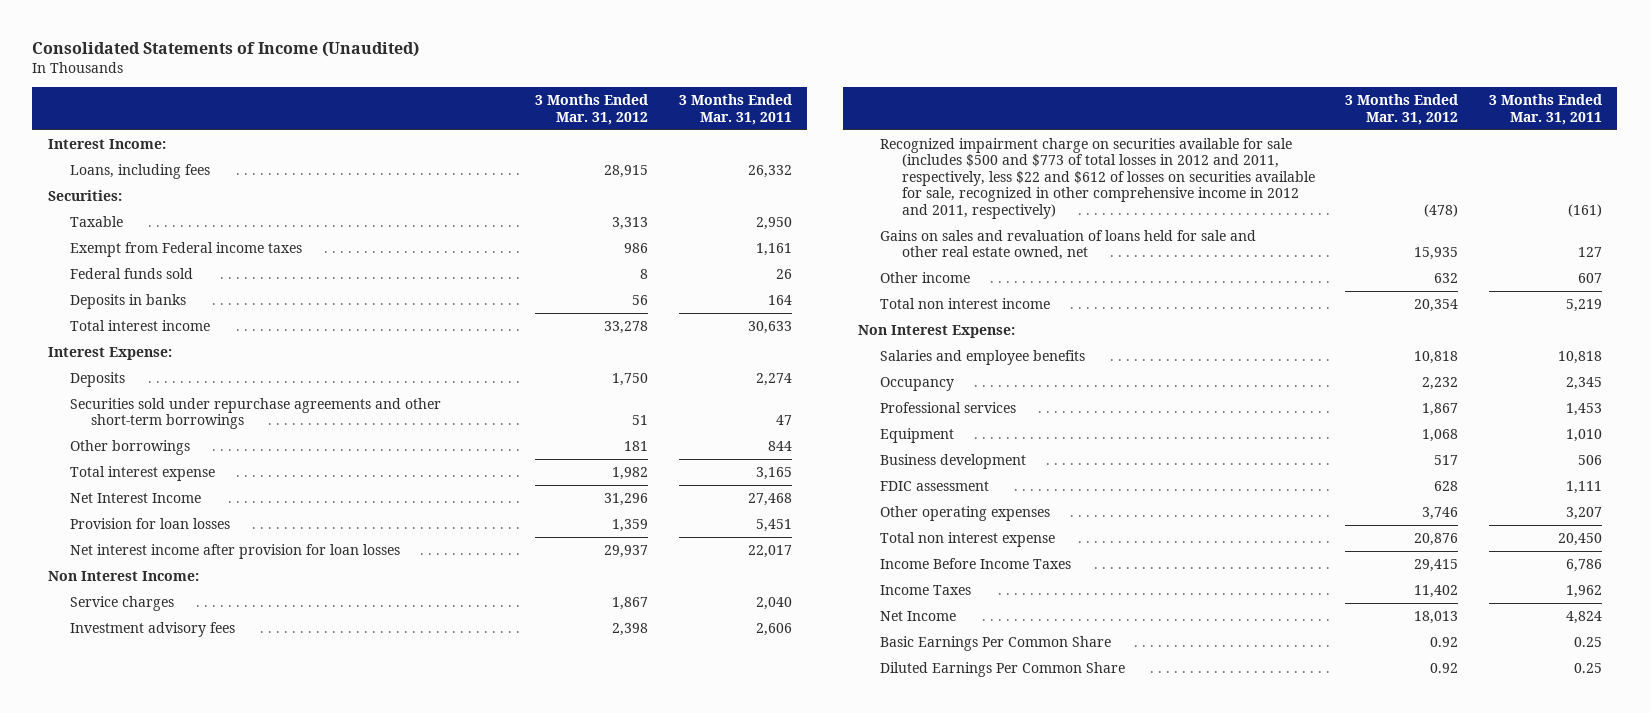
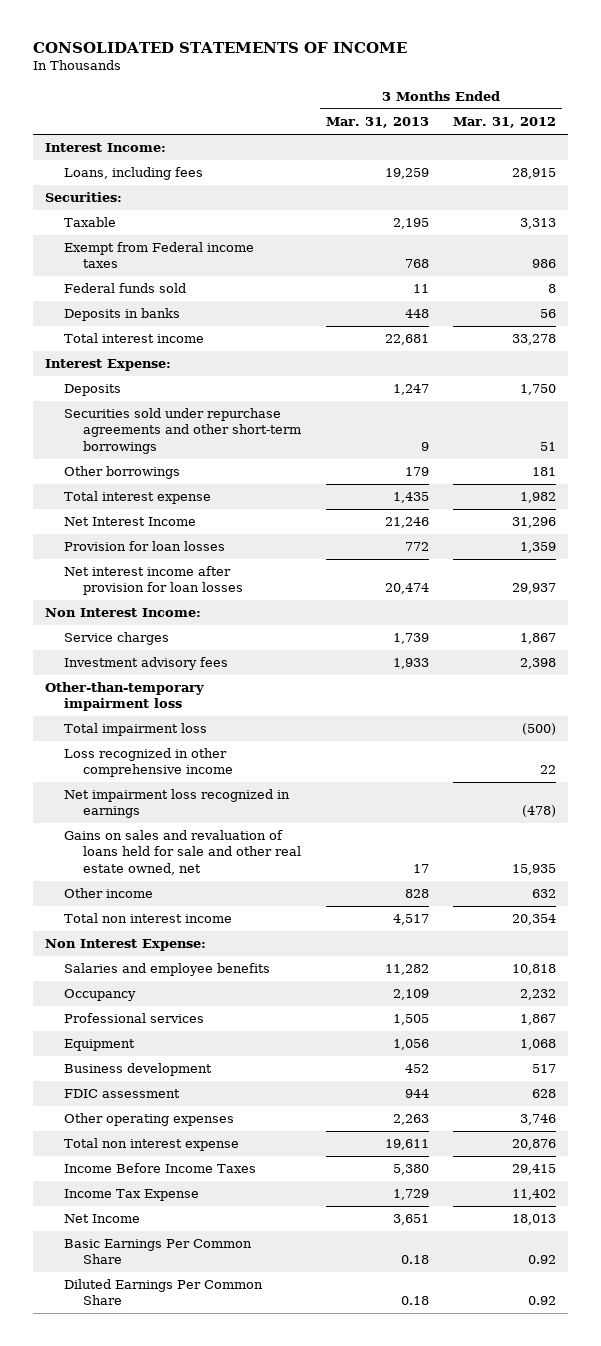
- Consolidated Statements of Income (Unaudited)
+ CONSOLIDATED STATEMENTS OF INCOME
- | 3 Months Ended Mar. 31, 2012 | 3 Months Ended Mar. 31, 2011
+ | 3 Months Ended Mar. 31, 2013 | 3 Months Ended Mar. 31, 2012
- Recognized impairment charge on securities available for sale (includes $500 and $773 of total losses in 2012 and 2011, respectively, less $22 and $612 of losses on securities available for sale, recognized in other comprehensive income in 2012 and 2011, respectively) | (478) | (161)
+ Other-than-temporary impairment loss
+ Total impairment loss | | (500)
+ Loss recognized in other comprehensive income | | 22
+ Net impairment loss recognized in earnings | | (478)
- Income Taxes | 11,402 | 1,962
+ Income Tax Expense | 1,729 | 11,402

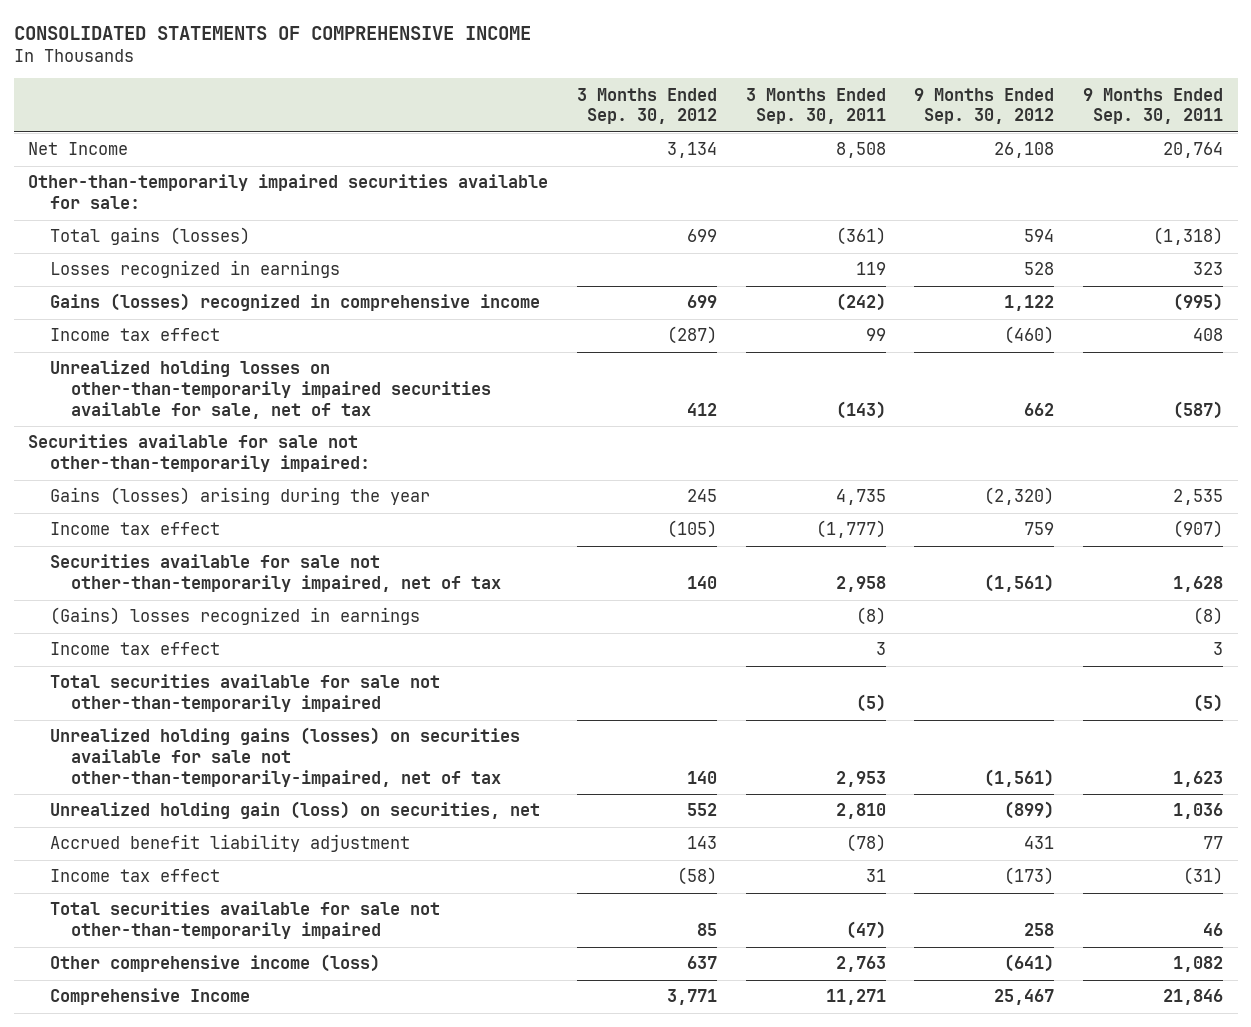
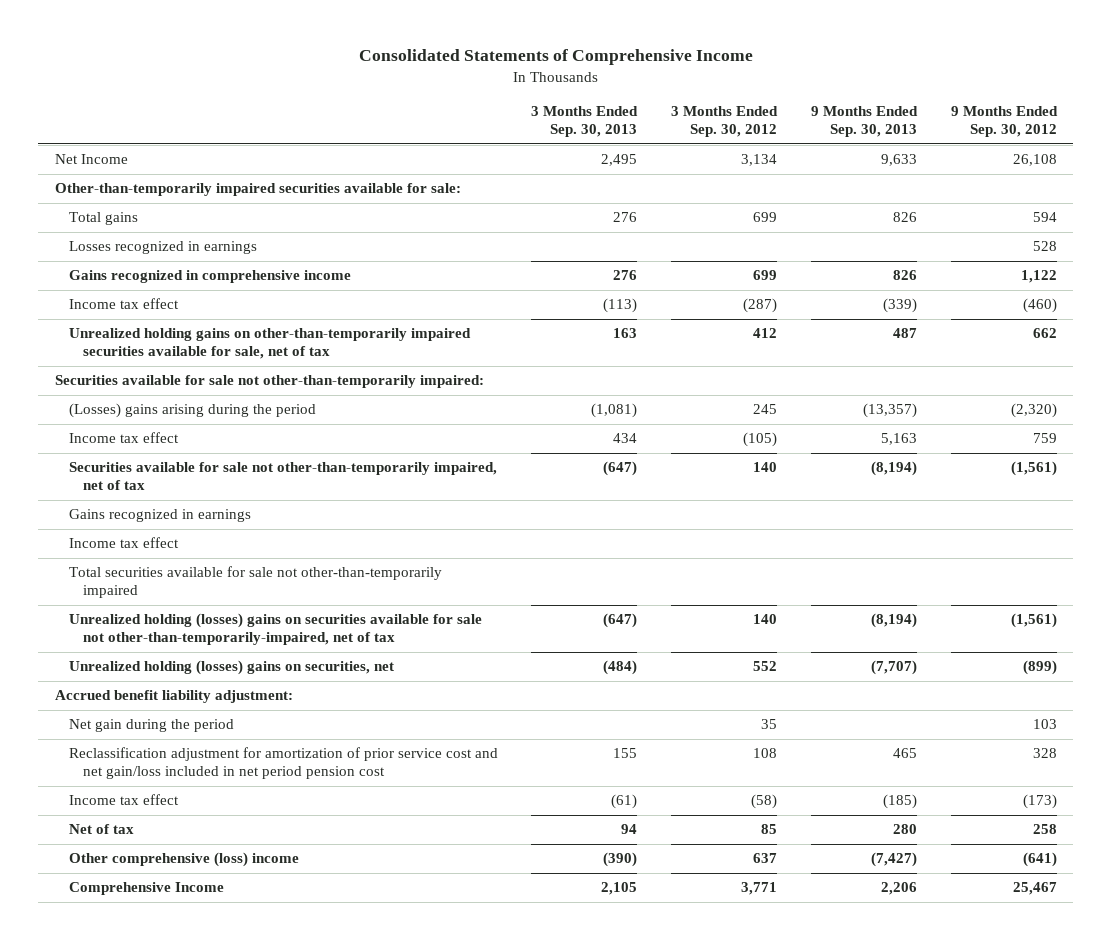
- CONSOLIDATED STATEMENTS OF COMPREHENSIVE INCOME
+ Consolidated Statements of Comprehensive Income
- | 3 Months Ended Sep. 30, 2012 | 3 Months Ended Sep. 30, 2011 | 9 Months Ended Sep. 30, 2012 | 9 Months Ended Sep. 30, 2011
+ | 3 Months Ended Sep. 30, 2013 | 3 Months Ended Sep. 30, 2012 | 9 Months Ended Sep. 30, 2013 | 9 Months Ended Sep. 30, 2012
- Total gains (losses) | 699 | (361) | 594 | (1,318)
+ Total gains | 276 | 699 | 826 | 594
- Gains (losses) recognized in comprehensive income | 699 | (242) | 1,122 | (995)
+ Gains recognized in comprehensive income | 276 | 699 | 826 | 1,122
- Unrealized holding losses on other-than-temporarily impaired securities available for sale, net of tax | 412 | (143) | 662 | (587)
+ Unrealized holding gains on other-than-temporarily impaired securities available for sale, net of tax | 163 | 412 | 487 | 662
- Gains (losses) arising during the year | 245 | 4,735 | (2,320) | 2,535
+ (Losses) gains arising during the period | (1,081) | 245 | (13,357) | (2,320)
- (Gains) losses recognized in earnings | | (8) | | (8)
+ Gains recognized in earnings
- Unrealized holding gains (losses) on securities available for sale not other-than-temporarily-impaired, net of tax | 140 | 2,953 | (1,561) | 1,623
- Unrealized holding gain (loss) on securities, net | 552 | 2,810 | (899) | 1,036
- Accrued benefit liability adjustment | 143 | (78) | 431 | 77
+ Unrealized holding (losses) gains on securities available for sale not other-than-temporarily-impaired, net of tax | (647) | 140 | (8,194) | (1,561)
+ Unrealized holding (losses) gains on securities, net | (484) | 552 | (7,707) | (899)
+ Accrued benefit liability adjustment:
+ Net gain during the period | | 35 | | 103
+ Reclassification adjustment for amortization of prior service cost and net gain/loss included in net period pension cost | 155 | 108 | 465 | 328
- Total securities available for sale not other-than-temporarily impaired | 85 | (47) | 258 | 46
- Other comprehensive income (loss) | 637 | 2,763 | (641) | 1,082
+ Net of tax | 94 | 85 | 280 | 258
+ Other comprehensive (loss) income | (390) | 637 | (7,427) | (641)

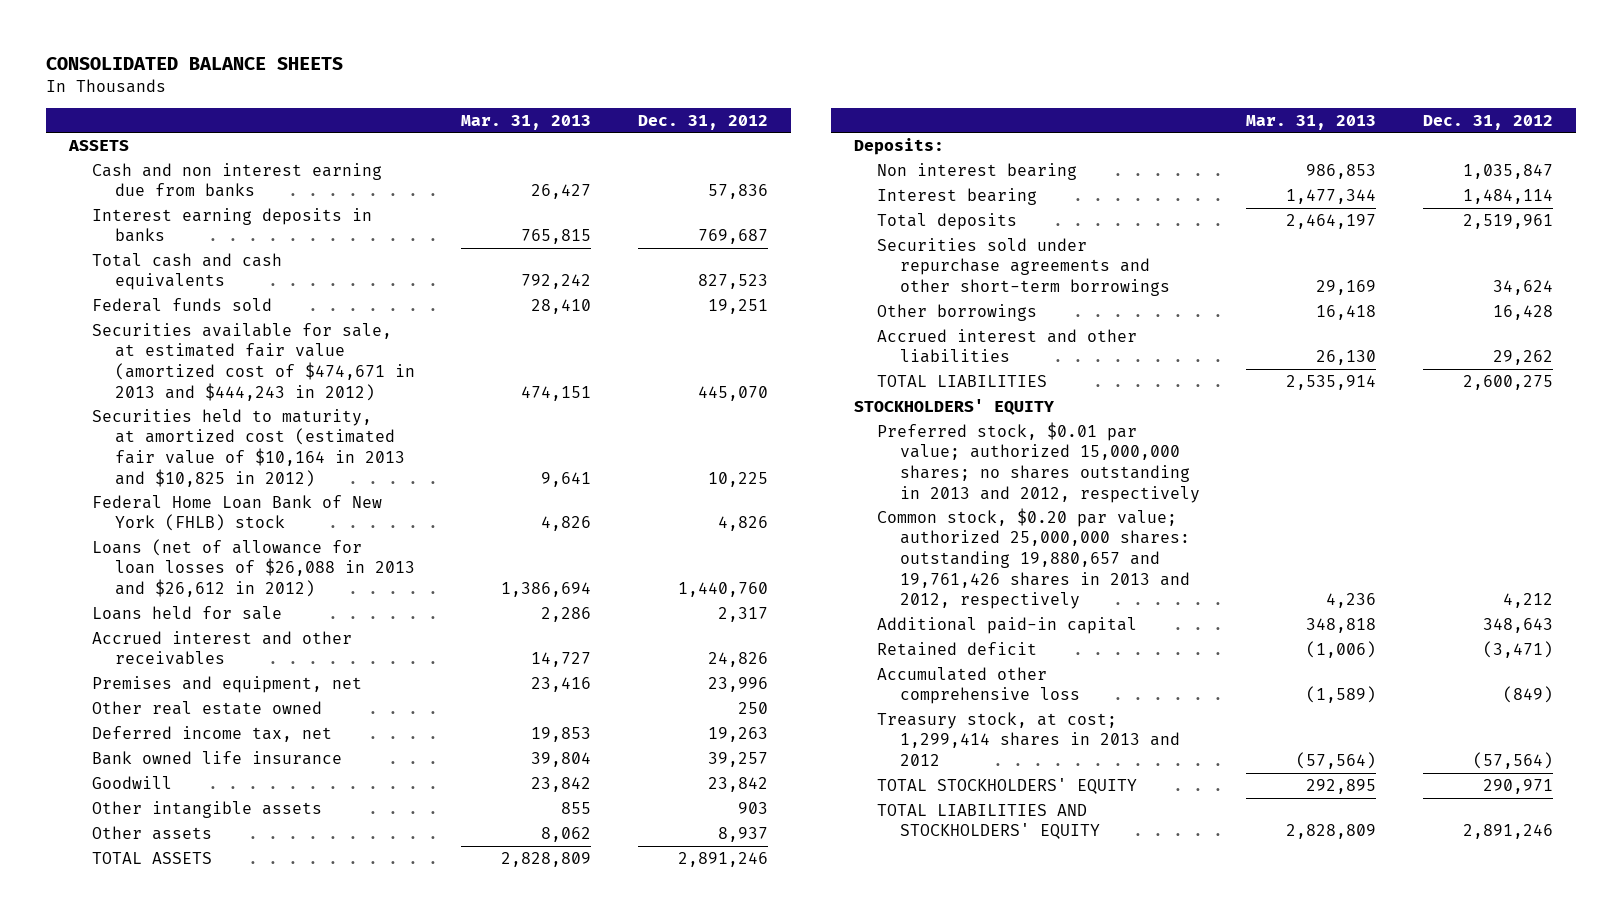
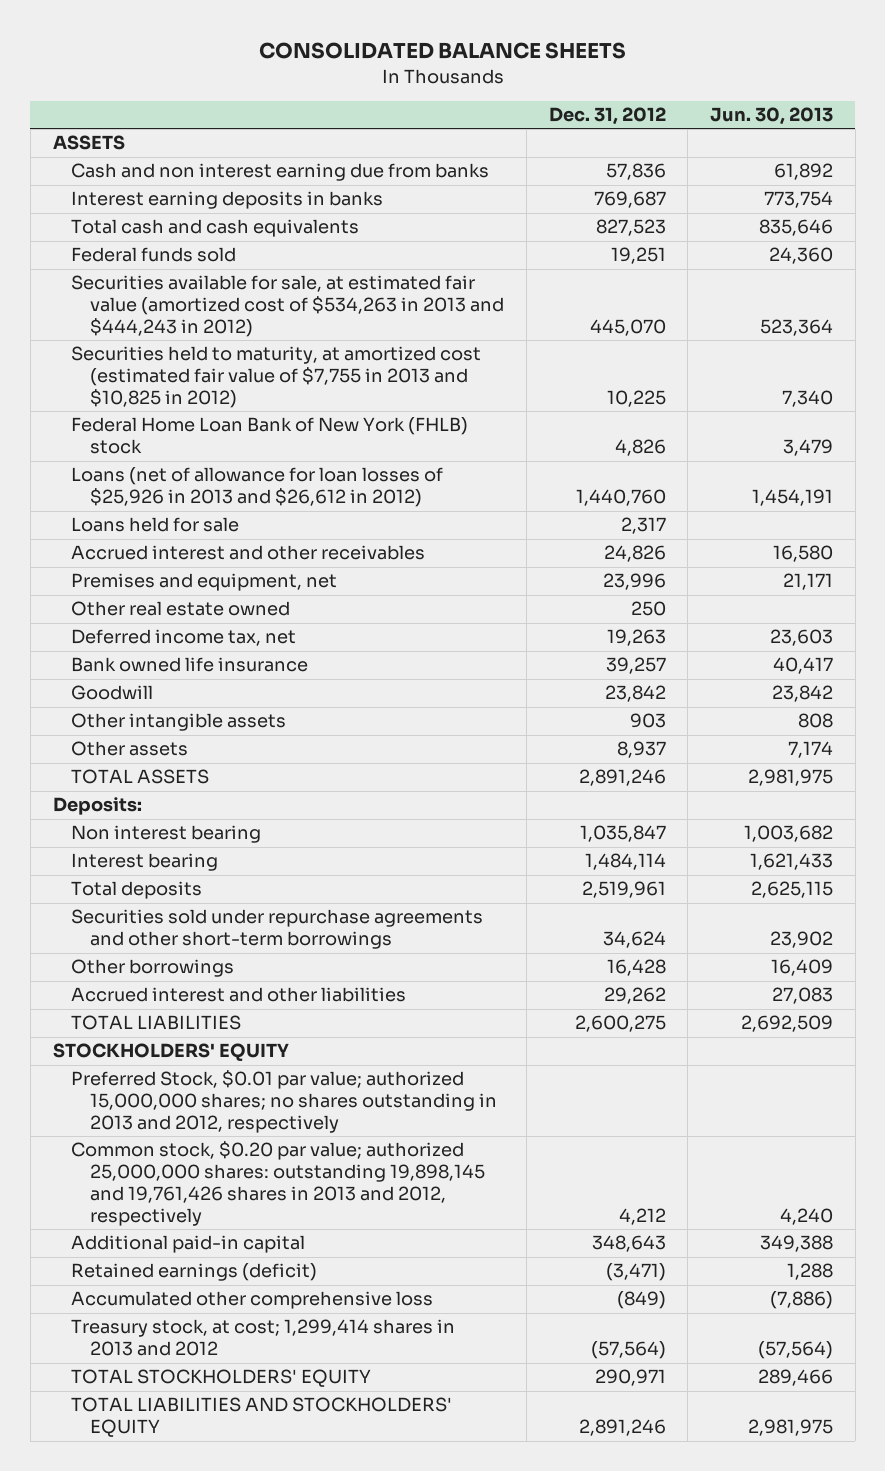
- | Mar. 31, 2013 | Dec. 31, 2012
+ | Dec. 31, 2012 | Jun. 30, 2013
- Securities available for sale, at estimated fair value (amortized cost of $474,671 in 2013 and $444,243 in 2012) | 474,151 | 445,070
- Securities held to maturity, at amortized cost (estimated fair value of $10,164 in 2013 and $10,825 in 2012) | 9,641 | 10,225
+ Securities available for sale, at estimated fair value (amortized cost of $534,263 in 2013 and $444,243 in 2012) | 445,070 | 523,364
+ Securities held to maturity, at amortized cost (estimated fair value of $7,755 in 2013 and $10,825 in 2012) | 10,225 | 7,340
- Loans (net of allowance for loan losses of $26,088 in 2013 and $26,612 in 2012) | 1,386,694 | 1,440,760
+ Loans (net of allowance for loan losses of $25,926 in 2013 and $26,612 in 2012) | 1,440,760 | 1,454,191
- Preferred stock, $0.01 par value; authorized 15,000,000 shares; no shares outstanding in 2013 and 2012, respectively
- Common stock, $0.20 par value; authorized 25,000,000 shares: outstanding 19,880,657 and 19,761,426 shares in 2013 and 2012, respectively | 4,236 | 4,212
+ Preferred Stock, $0.01 par value; authorized 15,000,000 shares; no shares outstanding in 2013 and 2012, respectively
+ Common stock, $0.20 par value; authorized 25,000,000 shares: outstanding 19,898,145 and 19,761,426 shares in 2013 and 2012, respectively | 4,212 | 4,240
- Retained deficit | (1,006) | (3,471)
+ Retained earnings (deficit) | (3,471) | 1,288

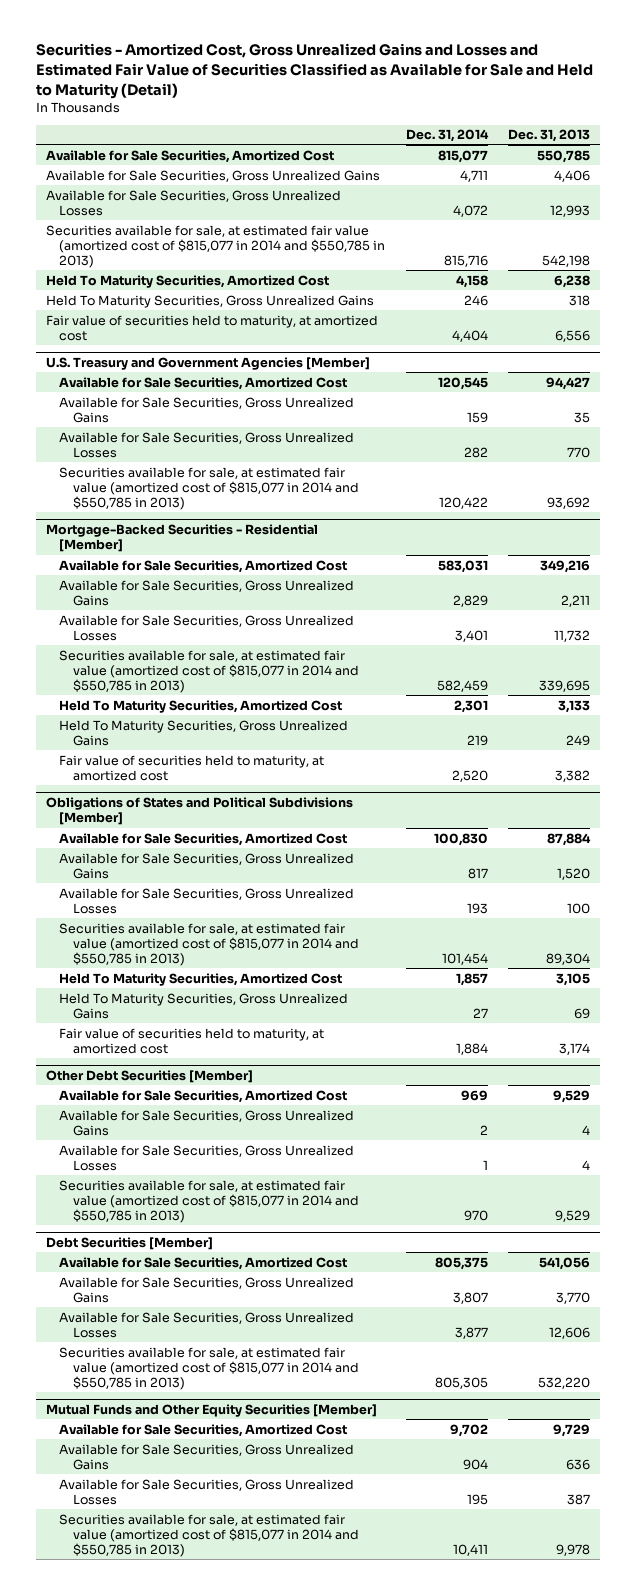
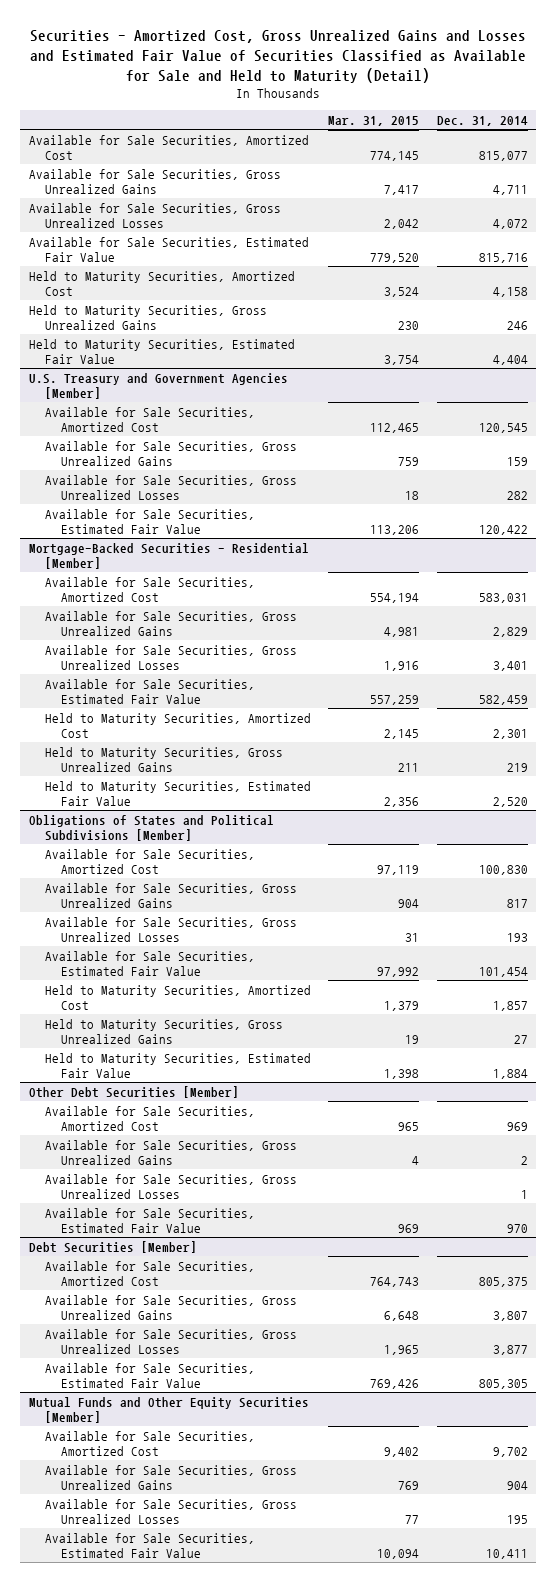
- | Dec. 31, 2014 | Dec. 31, 2013
+ | Mar. 31, 2015 | Dec. 31, 2014
- Securities available for sale, at estimated fair value (amortized cost of $815,077 in 2014 and $550,785 in 2013) | 815,716 | 542,198
- Held To Maturity Securities, Amortized Cost | 4,158 | 6,238
- Held To Maturity Securities, Gross Unrealized Gains | 246 | 318
- Fair value of securities held to maturity, at amortized cost | 4,404 | 6,556
+ Available for Sale Securities, Estimated Fair Value | 779,520 | 815,716
+ Held to Maturity Securities, Amortized Cost | 3,524 | 4,158
+ Held to Maturity Securities, Gross Unrealized Gains | 230 | 246
+ Held to Maturity Securities, Estimated Fair Value | 3,754 | 4,404
@ U.S. Treasury and Government Agencies [Member]
- Securities available for sale, at estimated fair value (amortized cost of $815,077 in 2014 and $550,785 in 2013) | 120,422 | 93,692
+ Available for Sale Securities, Estimated Fair Value | 113,206 | 120,422
@ Mortgage-Backed Securities - Residential [Member]
- Securities available for sale, at estimated fair value (amortized cost of $815,077 in 2014 and $550,785 in 2013) | 582,459 | 339,695
- Held To Maturity Securities, Amortized Cost | 2,301 | 3,133
- Held To Maturity Securities, Gross Unrealized Gains | 219 | 249
- Fair value of securities held to maturity, at amortized cost | 2,520 | 3,382
+ Available for Sale Securities, Estimated Fair Value | 557,259 | 582,459
+ Held to Maturity Securities, Amortized Cost | 2,145 | 2,301
+ Held to Maturity Securities, Gross Unrealized Gains | 211 | 219
+ Held to Maturity Securities, Estimated Fair Value | 2,356 | 2,520
@ Obligations of States and Political Subdivisions [Member]
- Securities available for sale, at estimated fair value (amortized cost of $815,077 in 2014 and $550,785 in 2013) | 101,454 | 89,304
- Held To Maturity Securities, Amortized Cost | 1,857 | 3,105
- Held To Maturity Securities, Gross Unrealized Gains | 27 | 69
- Fair value of securities held to maturity, at amortized cost | 1,884 | 3,174
+ Available for Sale Securities, Estimated Fair Value | 97,992 | 101,454
+ Held to Maturity Securities, Amortized Cost | 1,379 | 1,857
+ Held to Maturity Securities, Gross Unrealized Gains | 19 | 27
+ Held to Maturity Securities, Estimated Fair Value | 1,398 | 1,884
@ Other Debt Securities [Member]
- Securities available for sale, at estimated fair value (amortized cost of $815,077 in 2014 and $550,785 in 2013) | 970 | 9,529
+ Available for Sale Securities, Estimated Fair Value | 969 | 970
@ Debt Securities [Member]
- Securities available for sale, at estimated fair value (amortized cost of $815,077 in 2014 and $550,785 in 2013) | 805,305 | 532,220
+ Available for Sale Securities, Estimated Fair Value | 769,426 | 805,305
@ Mutual Funds and Other Equity Securities [Member]
- Securities available for sale, at estimated fair value (amortized cost of $815,077 in 2014 and $550,785 in 2013) | 10,411 | 9,978
+ Available for Sale Securities, Estimated Fair Value | 10,094 | 10,411

